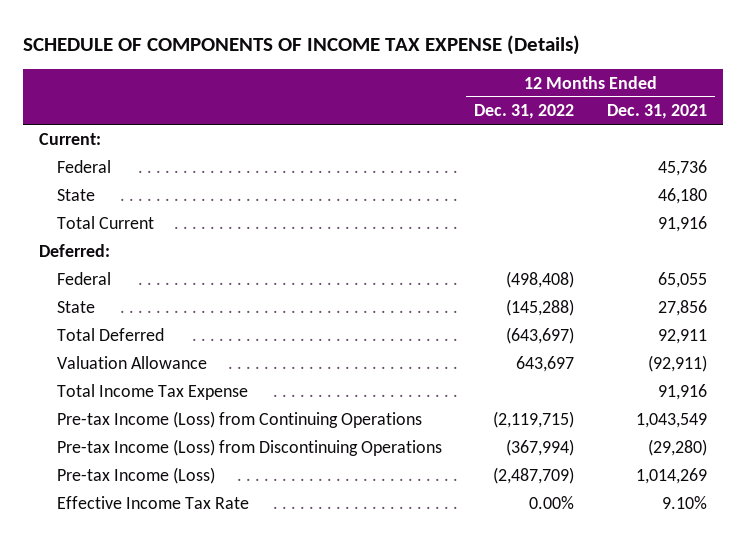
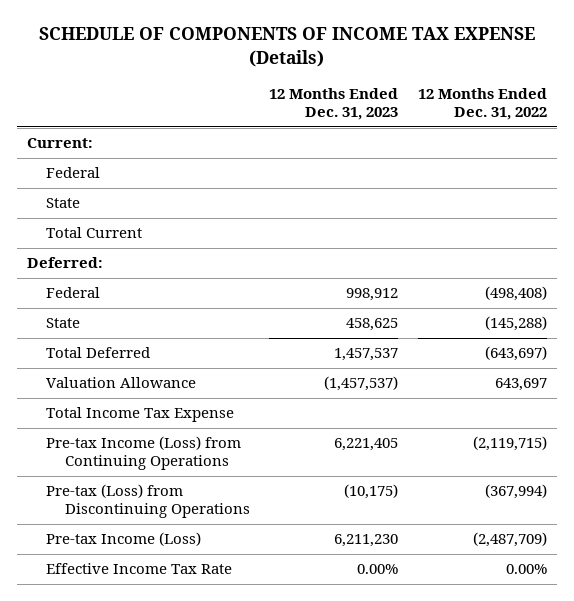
- | 12 Months Ended Dec. 31, 2022 | 12 Months Ended Dec. 31, 2021
+ | 12 Months Ended Dec. 31, 2023 | 12 Months Ended Dec. 31, 2022
- Pre-tax Income (Loss) from Discontinuing Operations | (367,994) | (29,280)
+ Pre-tax (Loss) from Discontinuing Operations | (10,175) | (367,994)

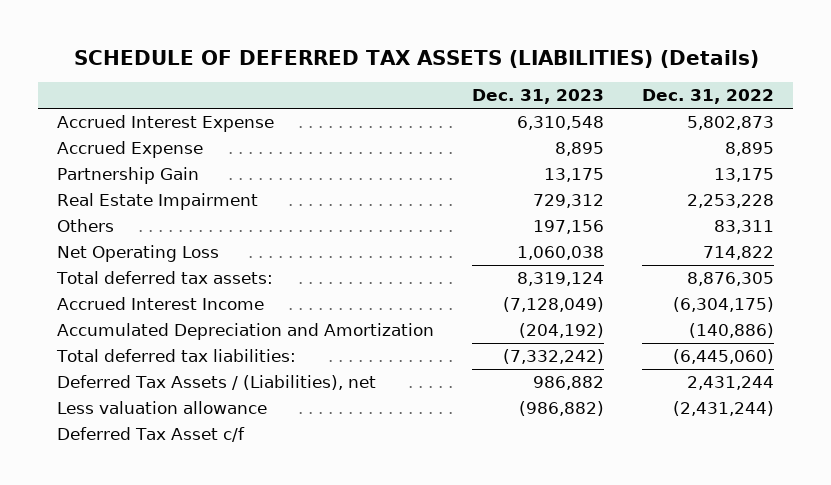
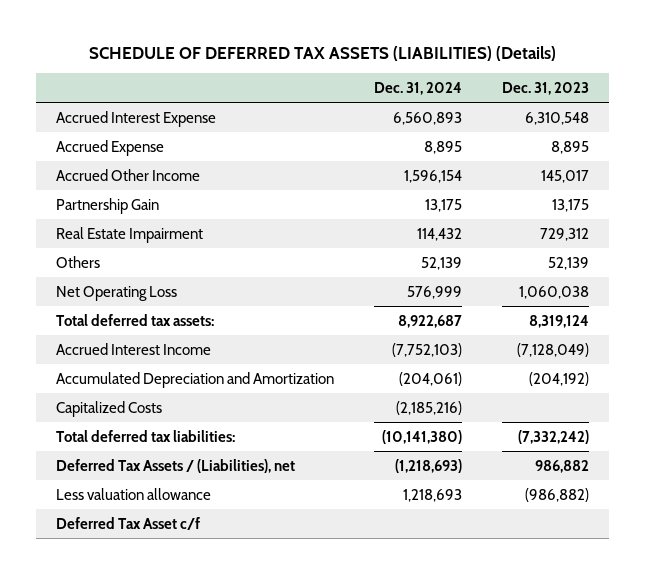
- | Dec. 31, 2023 | Dec. 31, 2022
+ | Dec. 31, 2024 | Dec. 31, 2023
+ Accrued Other Income | 1,596,154 | 145,017
- Others | 197,156 | 83,311
+ Others | 52,139 | 52,139
+ Capitalized Costs | (2,185,216) |

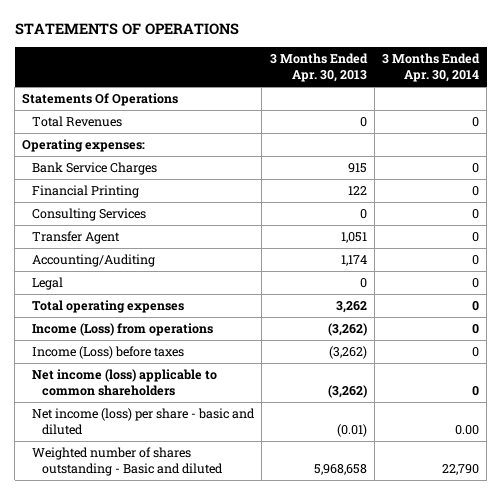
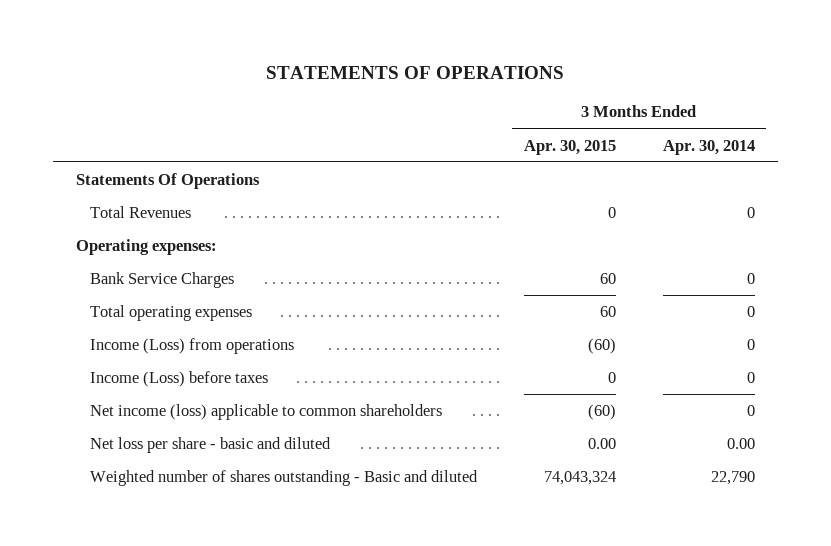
- | 3 Months Ended Apr. 30, 2013 | 3 Months Ended Apr. 30, 2014
+ | 3 Months Ended Apr. 30, 2015 | 3 Months Ended Apr. 30, 2014
- Financial Printing | 122 | 0
- Consulting Services | 0 | 0
- Transfer Agent | 1,051 | 0
- Accounting/Auditing | 1,174 | 0
- Legal | 0 | 0
- Net income (loss) per share - basic and diluted | (0.01) | 0.00
+ Net loss per share - basic and diluted | 0.00 | 0.00

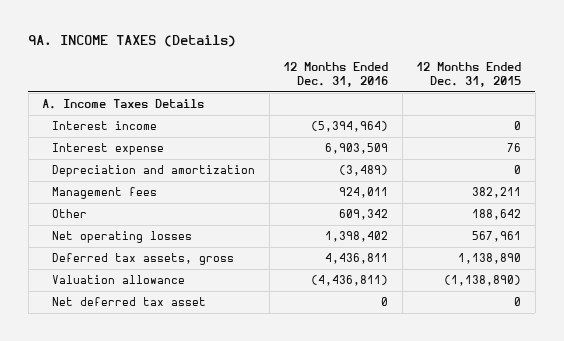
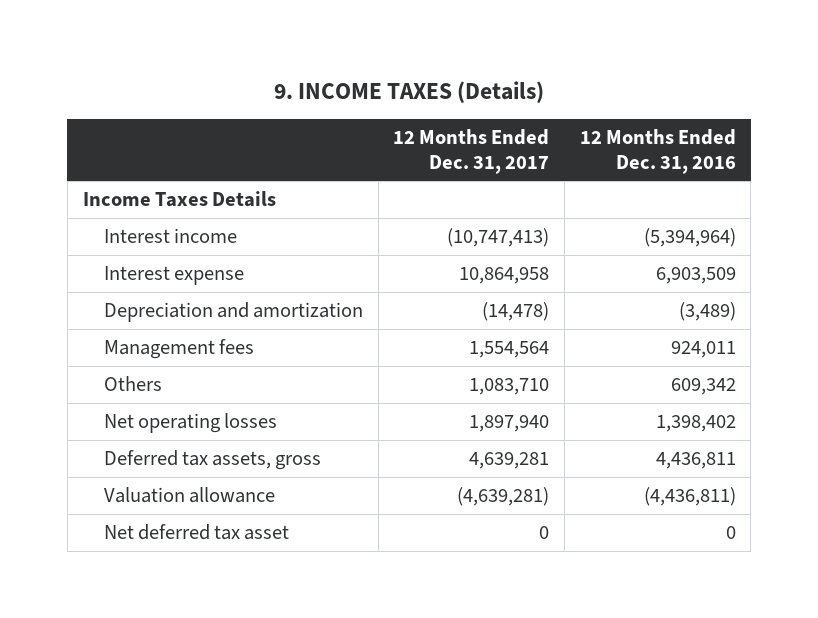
- 9A. INCOME TAXES (Details)
+ 9. INCOME TAXES (Details)
- | 12 Months Ended Dec. 31, 2016 | 12 Months Ended Dec. 31, 2015
+ | 12 Months Ended Dec. 31, 2017 | 12 Months Ended Dec. 31, 2016
- A. Income Taxes Details
+ Income Taxes Details
- Other | 609,342 | 188,642
+ Others | 1,083,710 | 609,342

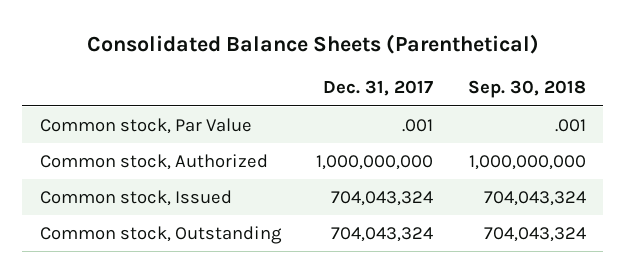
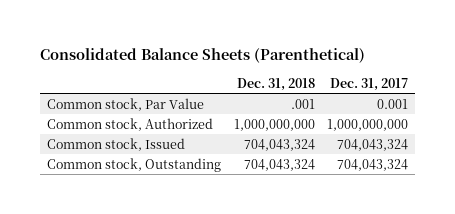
- | Dec. 31, 2017 | Sep. 30, 2018
+ | Dec. 31, 2018 | Dec. 31, 2017
- Common stock, Par Value | .001 | .001
+ Common stock, Par Value | .001 | 0.001

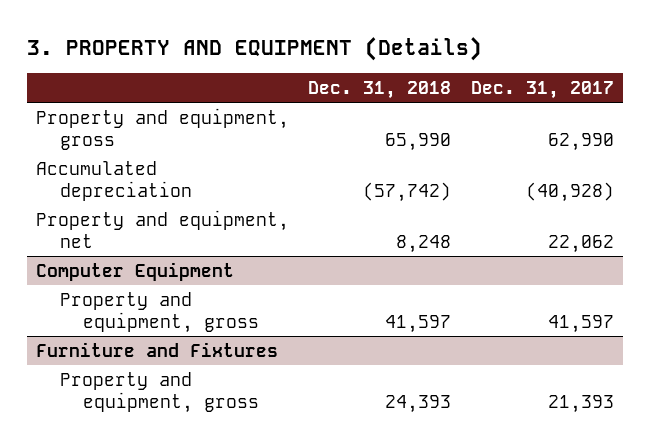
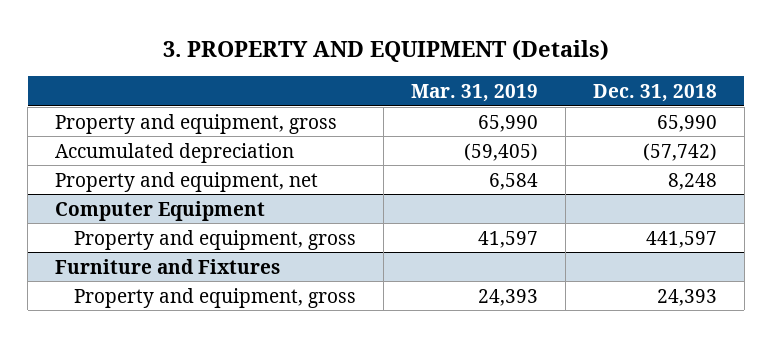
- | Dec. 31, 2018 | Dec. 31, 2017
+ | Mar. 31, 2019 | Dec. 31, 2018
@ Computer Equipment
- Property and equipment, gross | 41,597 | 41,597
+ Property and equipment, gross | 41,597 | 441,597

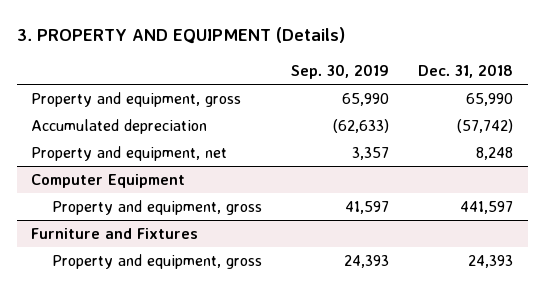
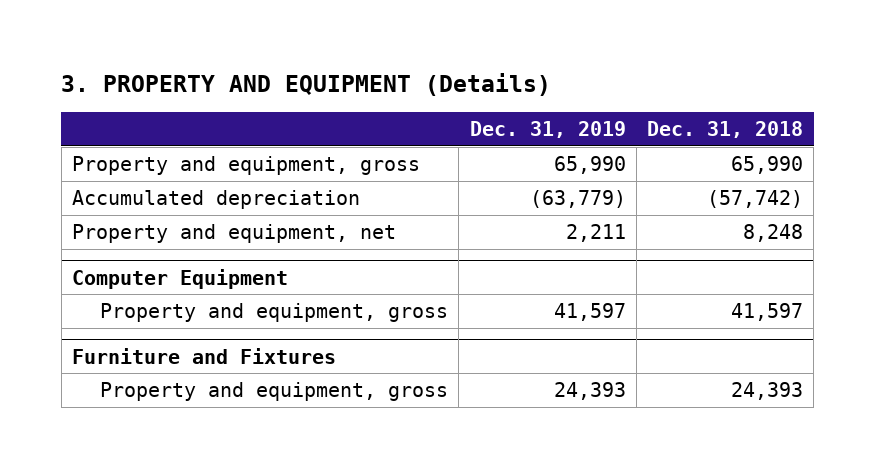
- | Sep. 30, 2019 | Dec. 31, 2018
+ | Dec. 31, 2019 | Dec. 31, 2018
@ Computer Equipment
- Property and equipment, gross | 41,597 | 441,597
+ Property and equipment, gross | 41,597 | 41,597

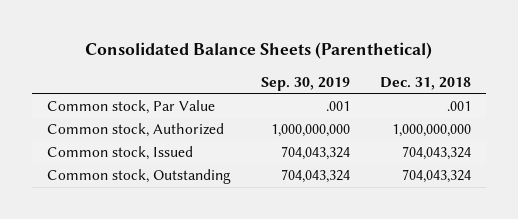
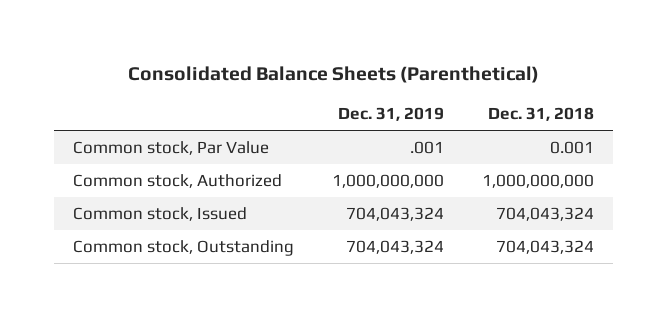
- | Sep. 30, 2019 | Dec. 31, 2018
+ | Dec. 31, 2019 | Dec. 31, 2018
- Common stock, Par Value | .001 | .001
+ Common stock, Par Value | .001 | 0.001

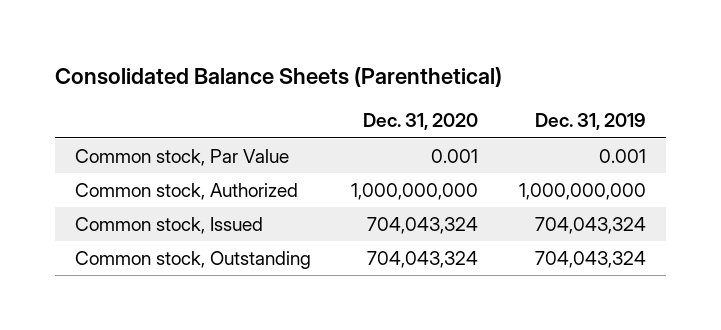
- | Dec. 31, 2019 | Dec. 31, 2018
+ | Dec. 31, 2020 | Dec. 31, 2019
- Common stock, Par Value | .001 | 0.001
+ Common stock, Par Value | 0.001 | 0.001

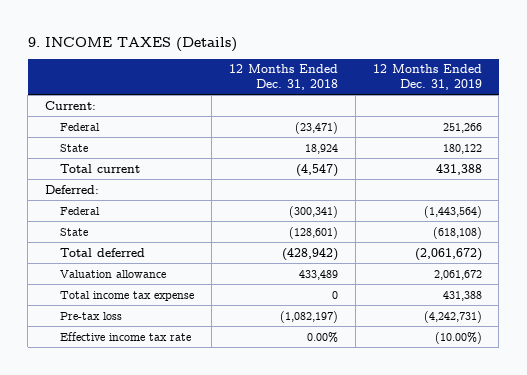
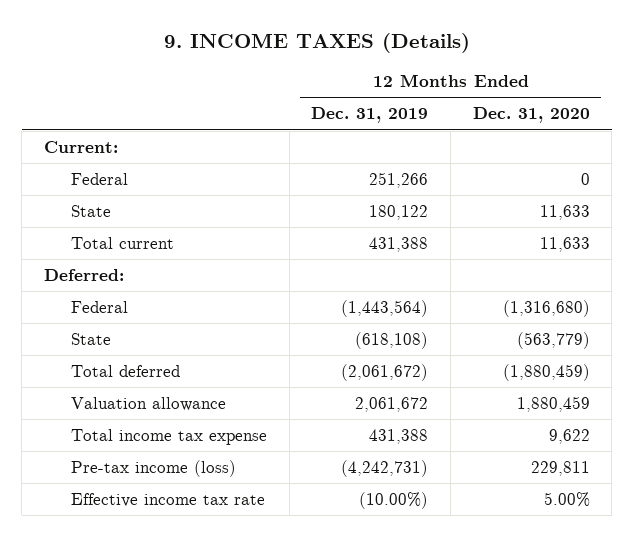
- | 12 Months Ended Dec. 31, 2018 | 12 Months Ended Dec. 31, 2019
+ | 12 Months Ended Dec. 31, 2019 | 12 Months Ended Dec. 31, 2020
- Pre-tax loss | (1,082,197) | (4,242,731)
+ Pre-tax income (loss) | (4,242,731) | 229,811

